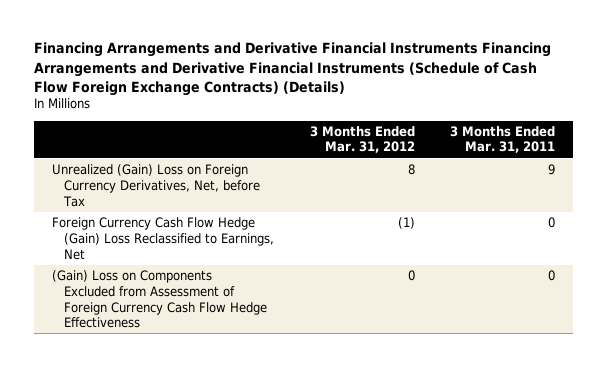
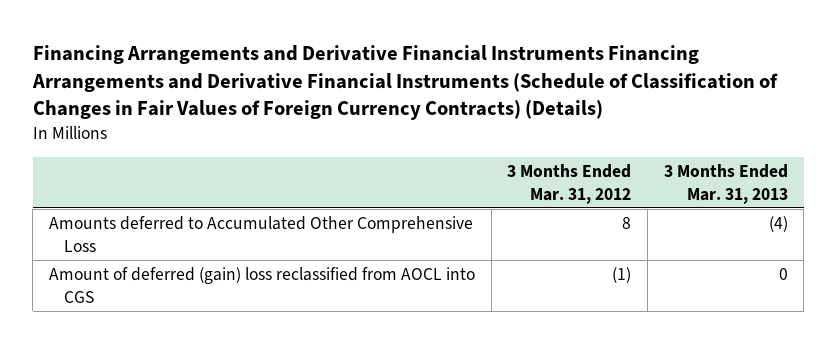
- Financing Arrangements and Derivative Financial Instruments Financing Arrangements and Derivative Financial Instruments (Schedule of Cash Flow Foreign Exchange Contracts) (Details)
+ Financing Arrangements and Derivative Financial Instruments Financing Arrangements and Derivative Financial Instruments (Schedule of Classification of Changes in Fair Values of Foreign Currency Contracts) (Details)
- | 3 Months Ended Mar. 31, 2012 | 3 Months Ended Mar. 31, 2011
+ | 3 Months Ended Mar. 31, 2012 | 3 Months Ended Mar. 31, 2013
- Unrealized (Gain) Loss on Foreign Currency Derivatives, Net, before Tax | 8 | 9
- Foreign Currency Cash Flow Hedge (Gain) Loss Reclassified to Earnings, Net | (1) | 0
- (Gain) Loss on Components Excluded from Assessment of Foreign Currency Cash Flow Hedge Effectiveness | 0 | 0
+ Amounts deferred to Accumulated Other Comprehensive Loss | 8 | (4)
+ Amount of deferred (gain) loss reclassified from AOCL into CGS | (1) | 0

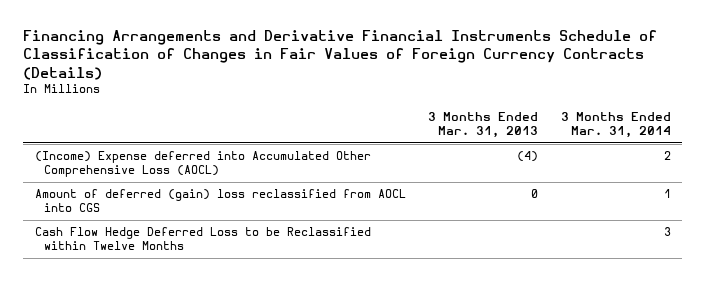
- Financing Arrangements and Derivative Financial Instruments Financing Arrangements and Derivative Financial Instruments (Schedule of Classification of Changes in Fair Values of Foreign Currency Contracts) (Details)
+ Financing Arrangements and Derivative Financial Instruments Schedule of Classification of Changes in Fair Values of Foreign Currency Contracts (Details)
- | 3 Months Ended Mar. 31, 2012 | 3 Months Ended Mar. 31, 2013
+ | 3 Months Ended Mar. 31, 2013 | 3 Months Ended Mar. 31, 2014
- Amounts deferred to Accumulated Other Comprehensive Loss | 8 | (4)
+ (Income) Expense deferred into Accumulated Other Comprehensive Loss (AOCL) | (4) | 2
+ Cash Flow Hedge Deferred Loss to be Reclassified within Twelve Months | | 3

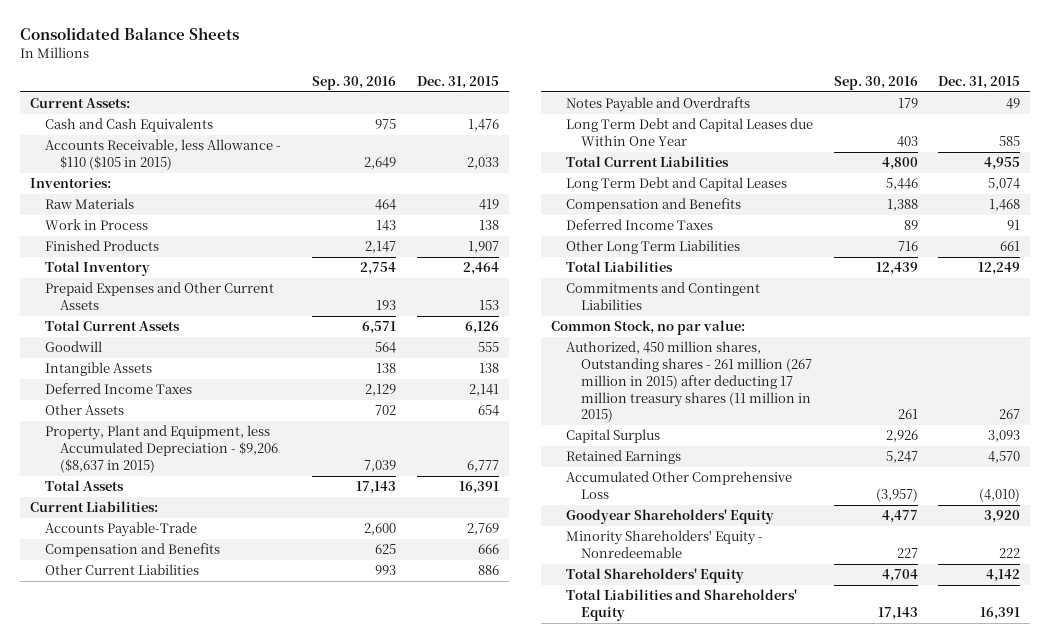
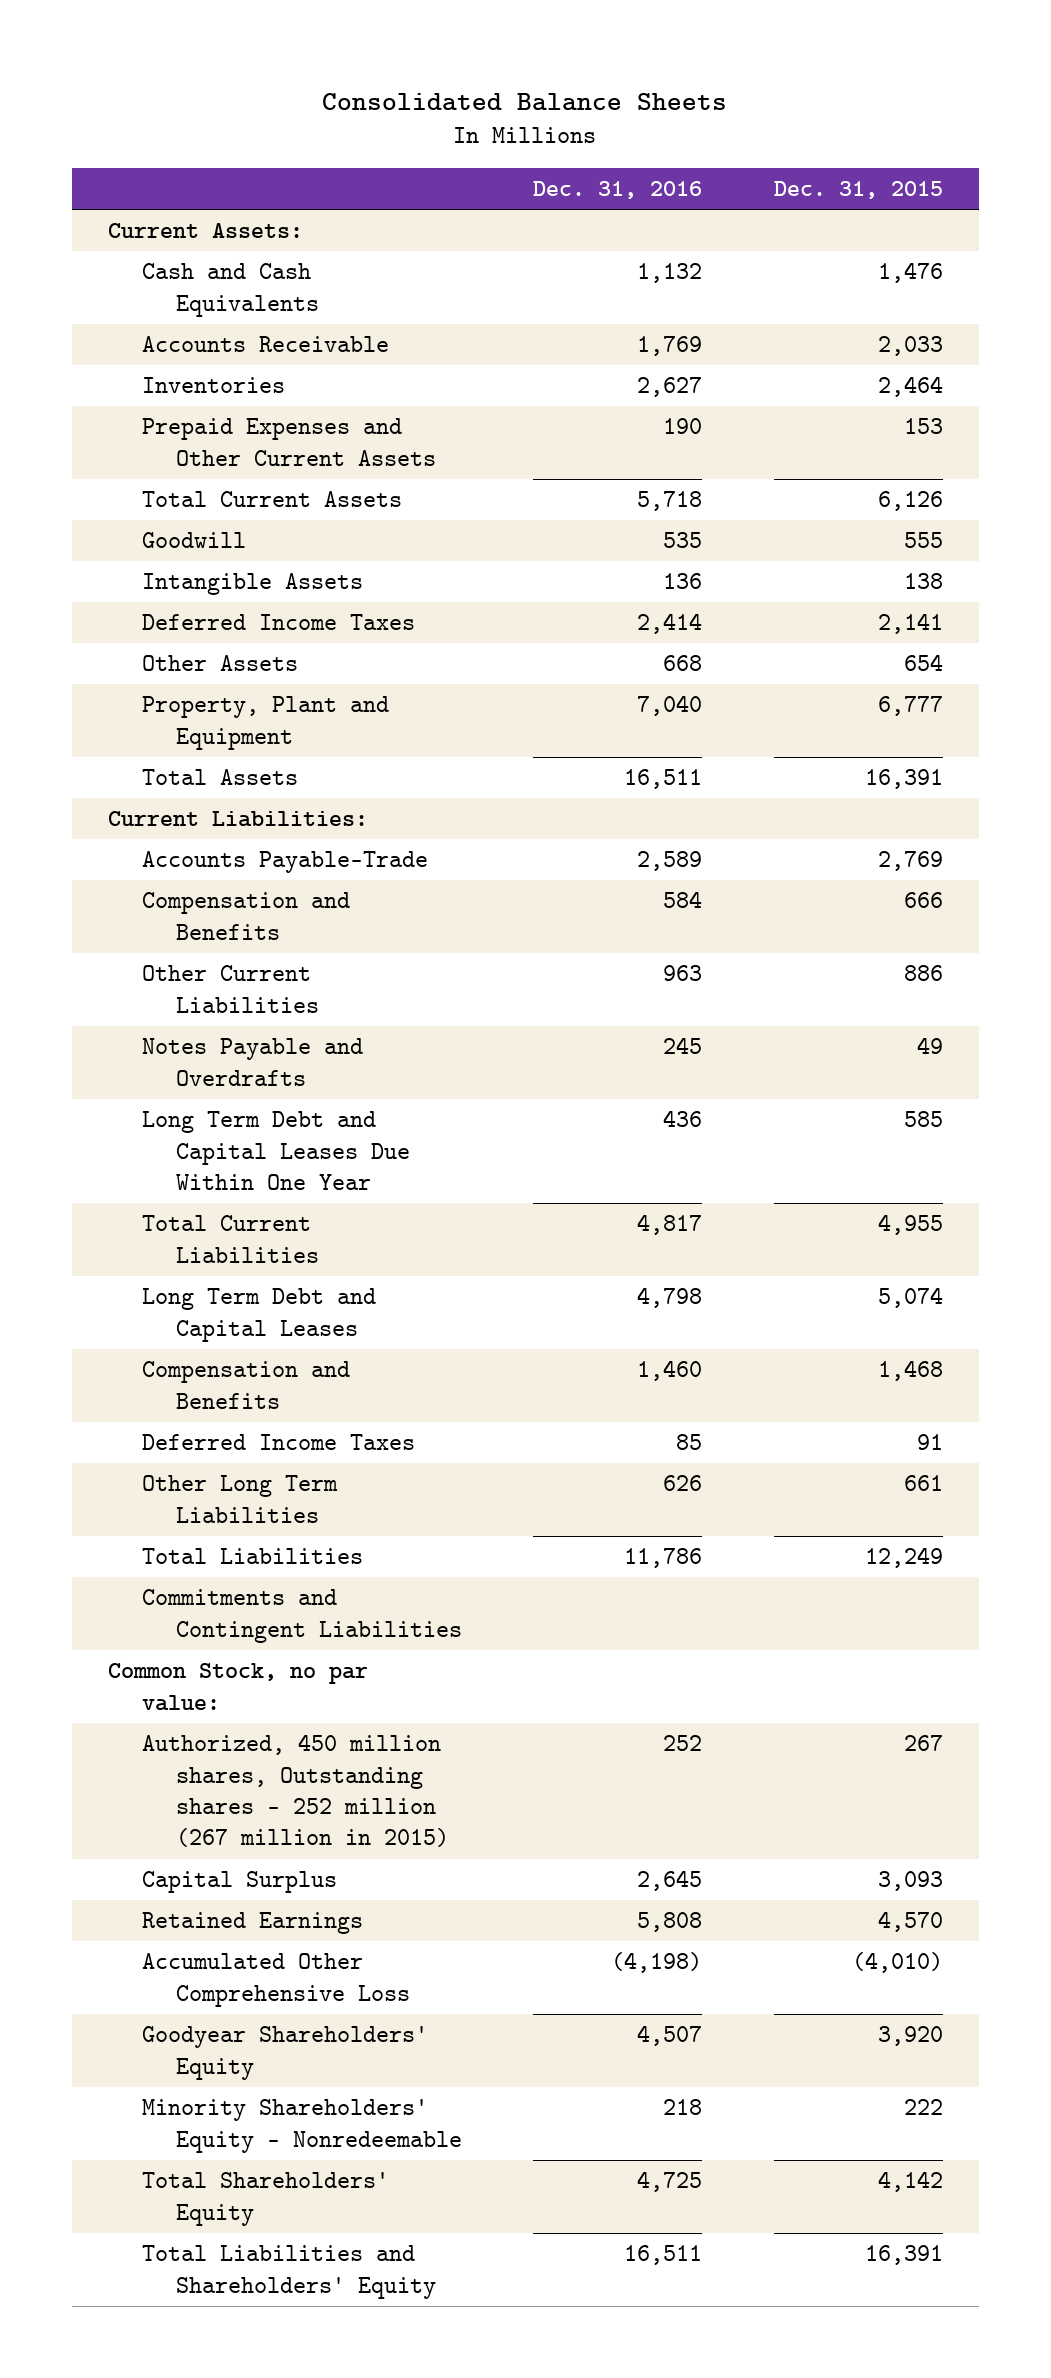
- | Sep. 30, 2016 | Dec. 31, 2015
+ | Dec. 31, 2016 | Dec. 31, 2015
- Accounts Receivable, less Allowance - $110 ($105 in 2015) | 2,649 | 2,033
- Inventories:
- Raw Materials | 464 | 419
- Work in Process | 143 | 138
- Finished Products | 2,147 | 1,907
- Total Inventory | 2,754 | 2,464
+ Accounts Receivable | 1,769 | 2,033
+ Inventories | 2,627 | 2,464
- Property, Plant and Equipment, less Accumulated Depreciation - $9,206 ($8,637 in 2015) | 7,039 | 6,777
+ Property, Plant and Equipment | 7,040 | 6,777
- Long Term Debt and Capital Leases due Within One Year | 403 | 585
+ Long Term Debt and Capital Leases Due Within One Year | 436 | 585
- Authorized, 450 million shares, Outstanding shares - 261 million (267 million in 2015) after deducting 17 million treasury shares (11 million in 2015) | 261 | 267
+ Authorized, 450 million shares, Outstanding shares - 252 million (267 million in 2015) | 252 | 267

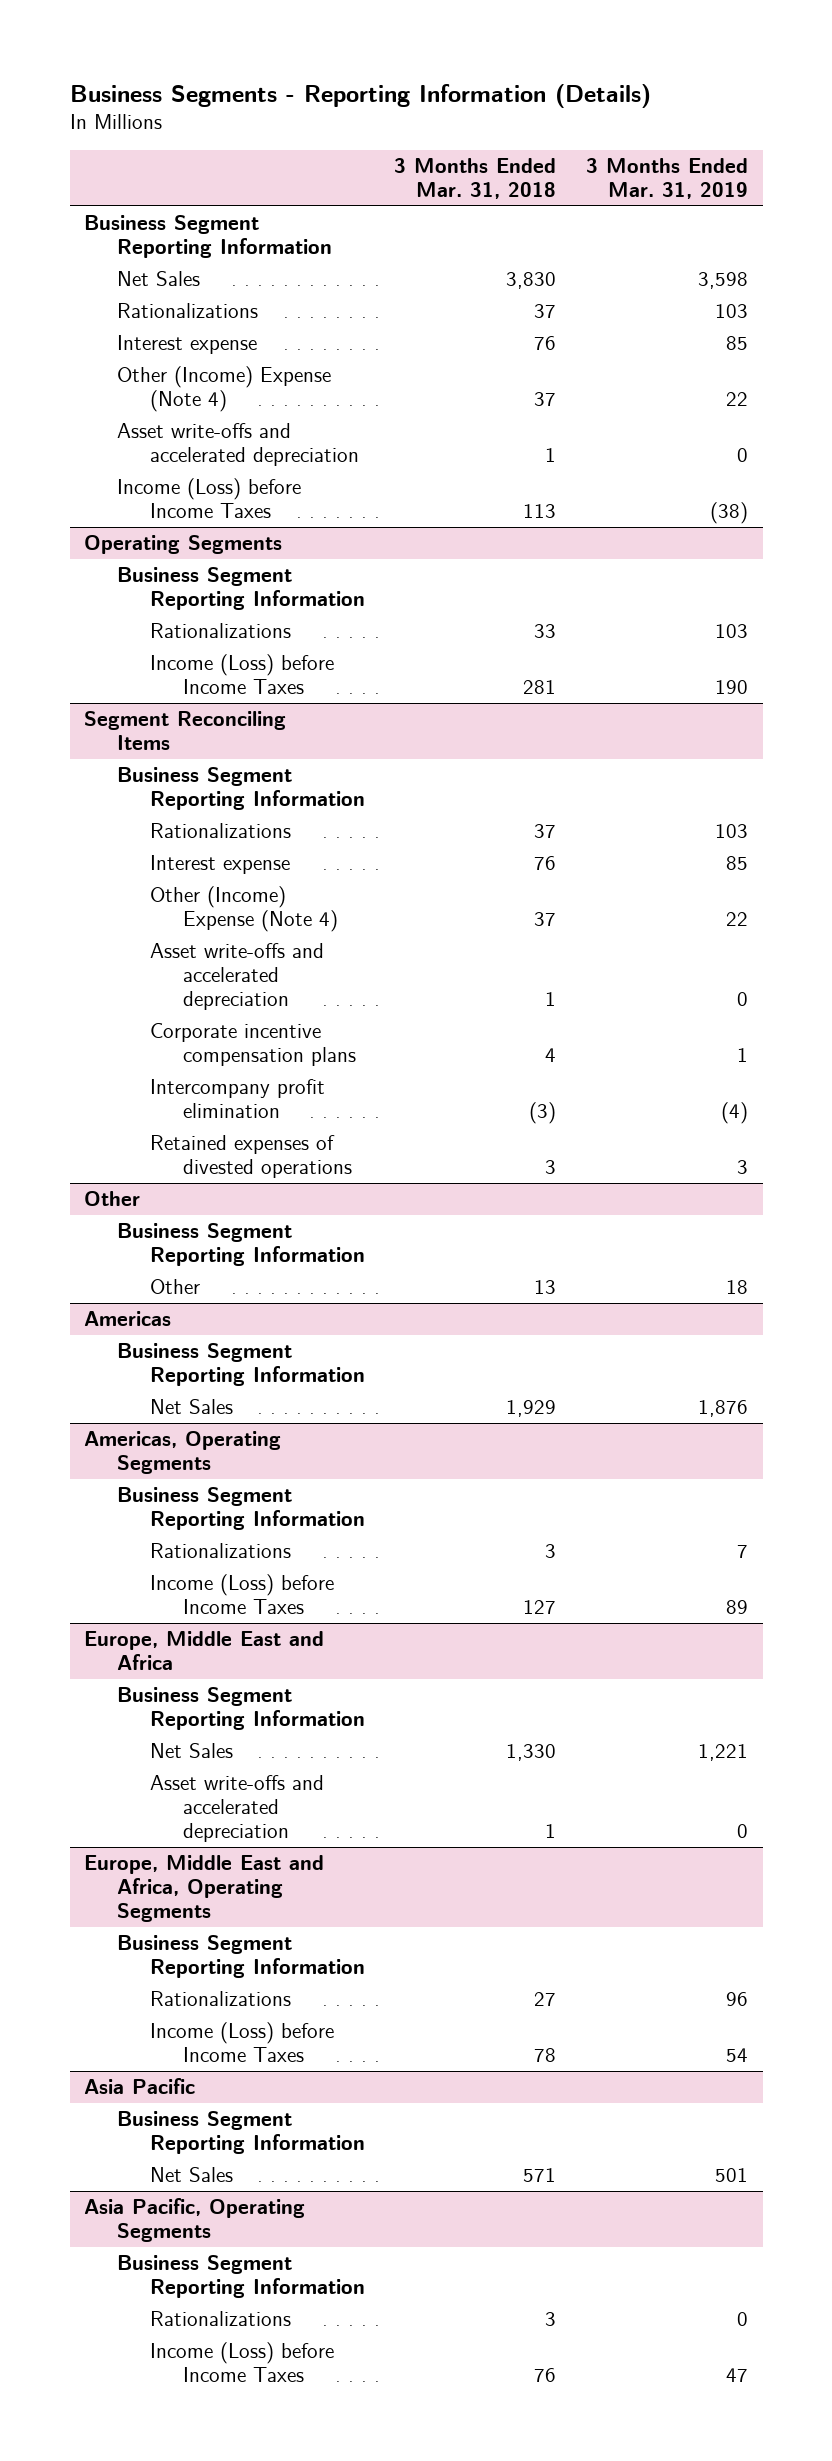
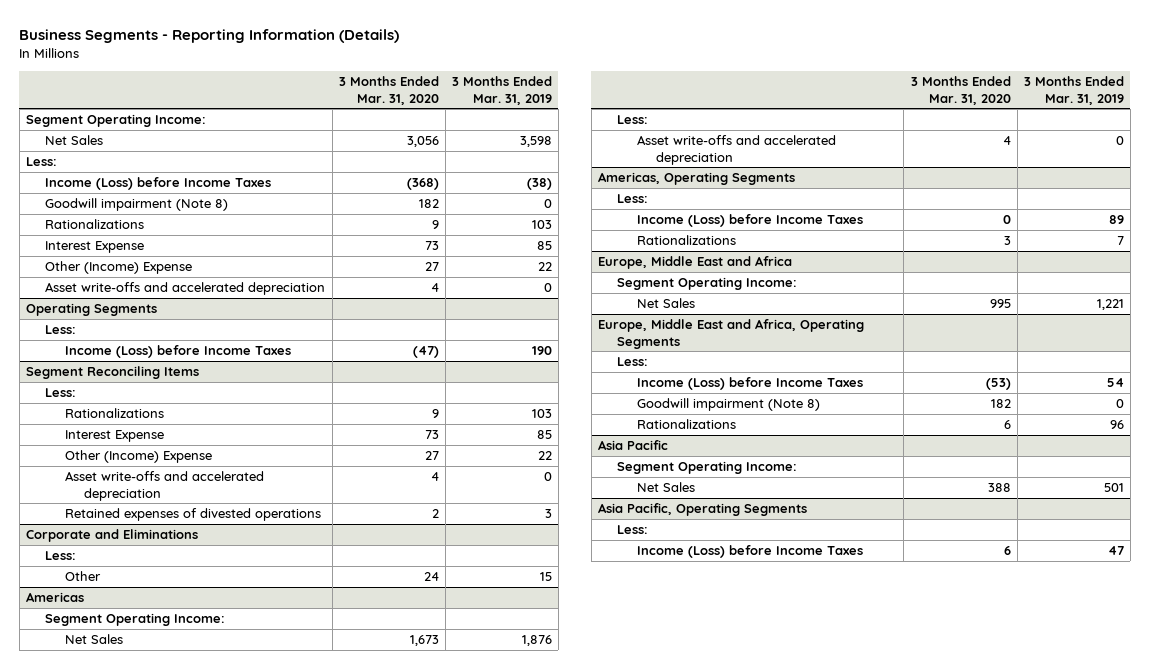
- | 3 Months Ended Mar. 31, 2018 | 3 Months Ended Mar. 31, 2019
+ | 3 Months Ended Mar. 31, 2020 | 3 Months Ended Mar. 31, 2019
- Business Segment Reporting Information
+ Segment Operating Income:
+ Less:
moved up: Income (Loss) before Income Taxes | (368) | (38)
+ Goodwill impairment (Note 8) | 182 | 0
- Interest expense | 76 | 85
- Other (Income) Expense (Note 4) | 37 | 22
+ Interest Expense | 73 | 85
+ Other (Income) Expense | 27 | 22
@ Operating Segments
- Business Segment Reporting Information
- Rationalizations | 33 | 103
+ Less:
@ Segment Reconciling Items
- Business Segment Reporting Information
+ Less:
- Interest expense | 76 | 85
- Other (Income) Expense (Note 4) | 37 | 22
+ Interest Expense | 73 | 85
+ Other (Income) Expense | 27 | 22
- Corporate incentive compensation plans | 4 | 1
- Intercompany profit elimination | (3) | (4)
- Other
- Business Segment Reporting Information
- Other | 13 | 18
+ Corporate and Eliminations
+ Less:
+ Other | 24 | 15
@ Americas
- Business Segment Reporting Information
+ Segment Operating Income:
+ Less:
+ Asset write-offs and accelerated depreciation | 4 | 0
@ Americas, Operating Segments
- Business Segment Reporting Information
+ Less:
moved down: Rationalizations | 3 | 7
@ Europe, Middle East and Africa
- Business Segment Reporting Information
+ Segment Operating Income:
- Asset write-offs and accelerated depreciation | 1 | 0
@ Europe, Middle East and Africa, Operating Segments
- Business Segment Reporting Information
+ Less:
+ Goodwill impairment (Note 8) | 182 | 0
moved down: Rationalizations | 6 | 96
@ Asia Pacific
- Business Segment Reporting Information
+ Segment Operating Income:
@ Asia Pacific, Operating Segments
- Business Segment Reporting Information
- Rationalizations | 3 | 0
+ Less:

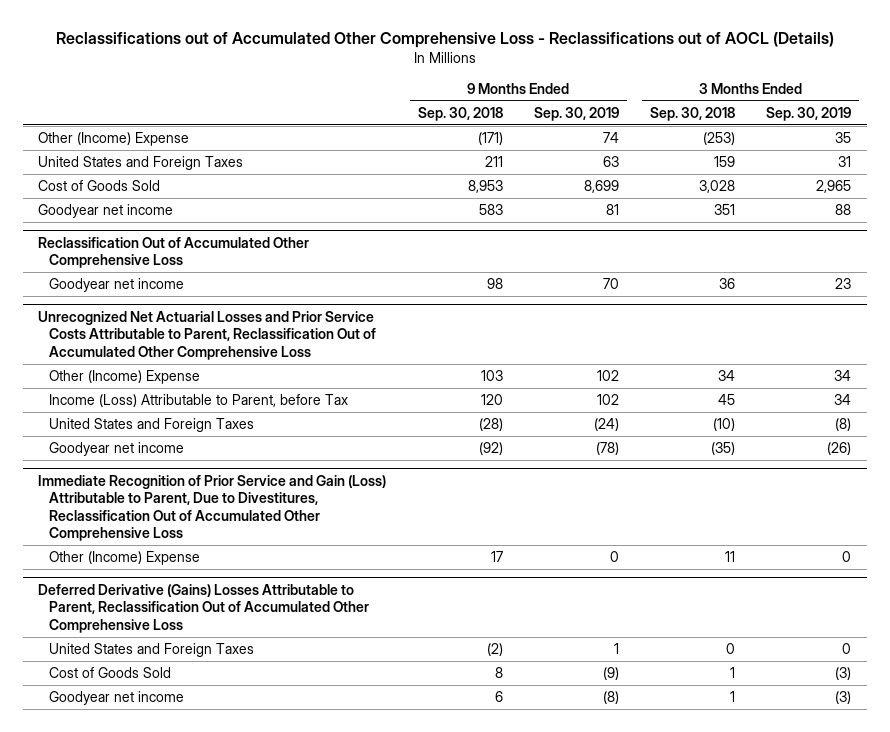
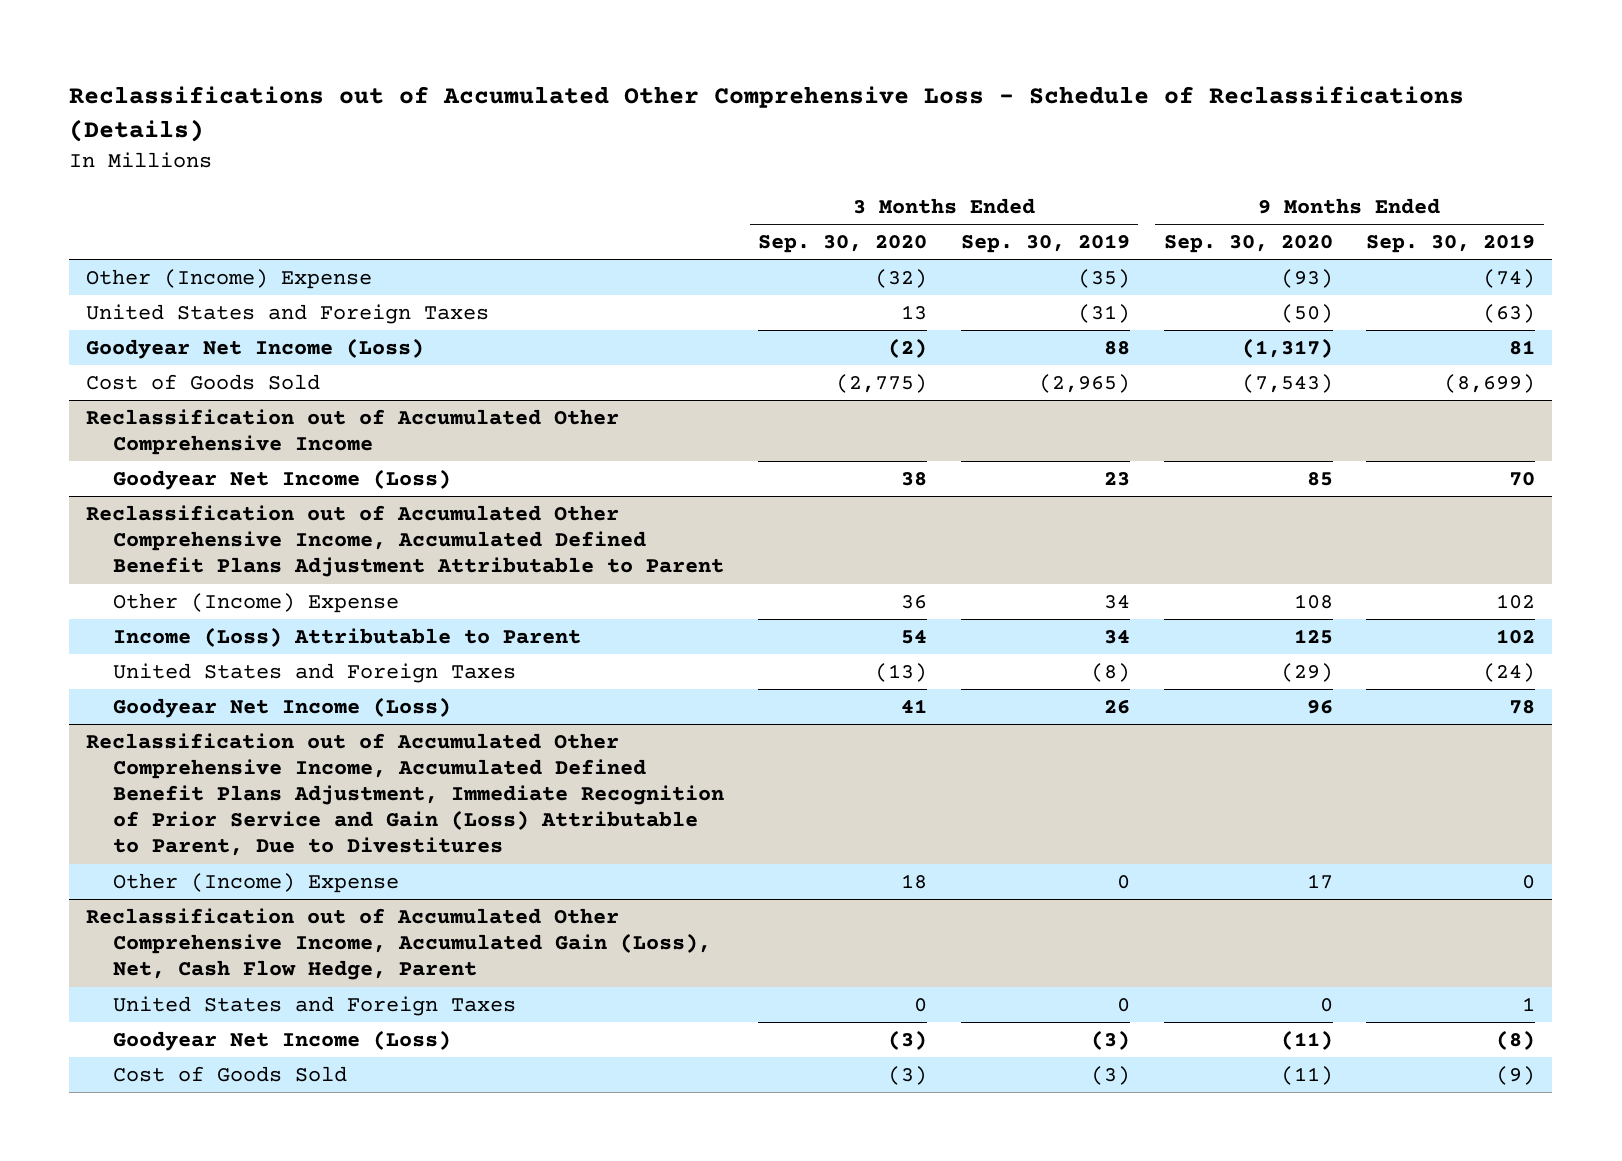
- Reclassifications out of Accumulated Other Comprehensive Loss - Reclassifications out of AOCL (Details)
+ Reclassifications out of Accumulated Other Comprehensive Loss - Schedule of Reclassifications (Details)
- | 9 Months Ended Sep. 30, 2018 | 9 Months Ended Sep. 30, 2019 | 3 Months Ended Sep. 30, 2018 | 3 Months Ended Sep. 30, 2019
+ | 3 Months Ended Sep. 30, 2020 | 3 Months Ended Sep. 30, 2019 | 9 Months Ended Sep. 30, 2020 | 9 Months Ended Sep. 30, 2019
- Other (Income) Expense | (171) | 74 | (253) | 35
- United States and Foreign Taxes | 211 | 63 | 159 | 31
- Cost of Goods Sold | 8,953 | 8,699 | 3,028 | 2,965
- Goodyear net income | 583 | 81 | 351 | 88
- Reclassification Out of Accumulated Other Comprehensive Loss
- Goodyear net income | 98 | 70 | 36 | 23
- Unrecognized Net Actuarial Losses and Prior Service Costs Attributable to Parent, Reclassification Out of Accumulated Other Comprehensive Loss
+ Other (Income) Expense | (32) | (35) | (93) | (74)
+ United States and Foreign Taxes | 13 | (31) | (50) | (63)
+ Goodyear Net Income (Loss) | (2) | 88 | (1,317) | 81
+ Cost of Goods Sold | (2,775) | (2,965) | (7,543) | (8,699)
+ Reclassification out of Accumulated Other Comprehensive Income
+ Goodyear Net Income (Loss) | 38 | 23 | 85 | 70
+ Reclassification out of Accumulated Other Comprehensive Income, Accumulated Defined Benefit Plans Adjustment Attributable to Parent
- Income (Loss) Attributable to Parent, before Tax | 120 | 102 | 45 | 34
+ Income (Loss) Attributable to Parent | 54 | 34 | 125 | 102
- Goodyear net income | (92) | (78) | (35) | (26)
- Immediate Recognition of Prior Service and Gain (Loss) Attributable to Parent, Due to Divestitures, Reclassification Out of Accumulated Other Comprehensive Loss
+ Goodyear Net Income (Loss) | 41 | 26 | 96 | 78
+ Reclassification out of Accumulated Other Comprehensive Income, Accumulated Defined Benefit Plans Adjustment, Immediate Recognition of Prior Service and Gain (Loss) Attributable to Parent, Due to Divestitures
- Deferred Derivative (Gains) Losses Attributable to Parent, Reclassification Out of Accumulated Other Comprehensive Loss
+ Reclassification out of Accumulated Other Comprehensive Income, Accumulated Gain (Loss), Net, Cash Flow Hedge, Parent
+ Goodyear Net Income (Loss) | (3) | (3) | (11) | (8)
- Goodyear net income | 6 | (8) | 1 | (3)

